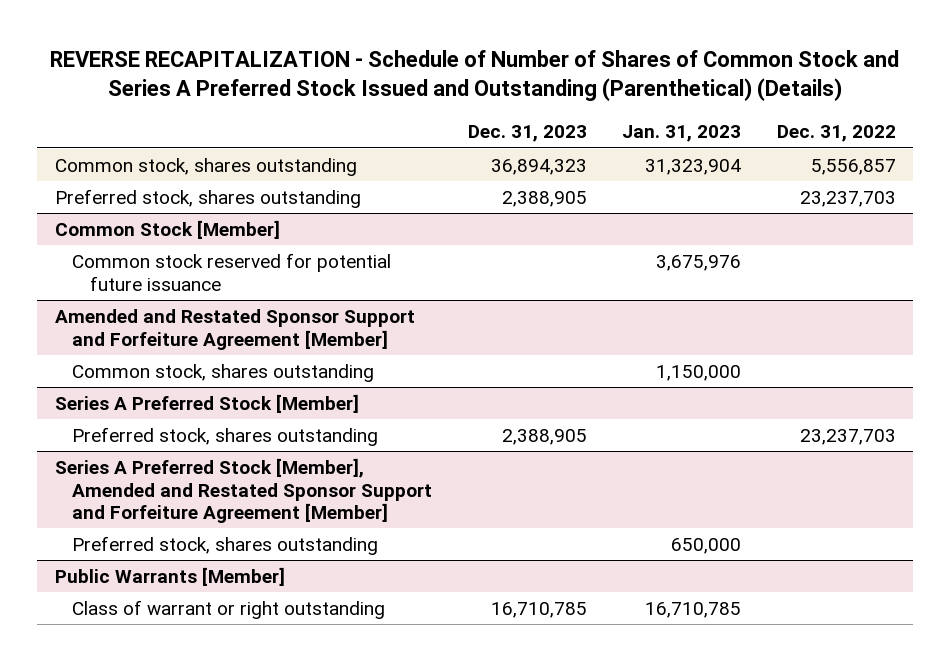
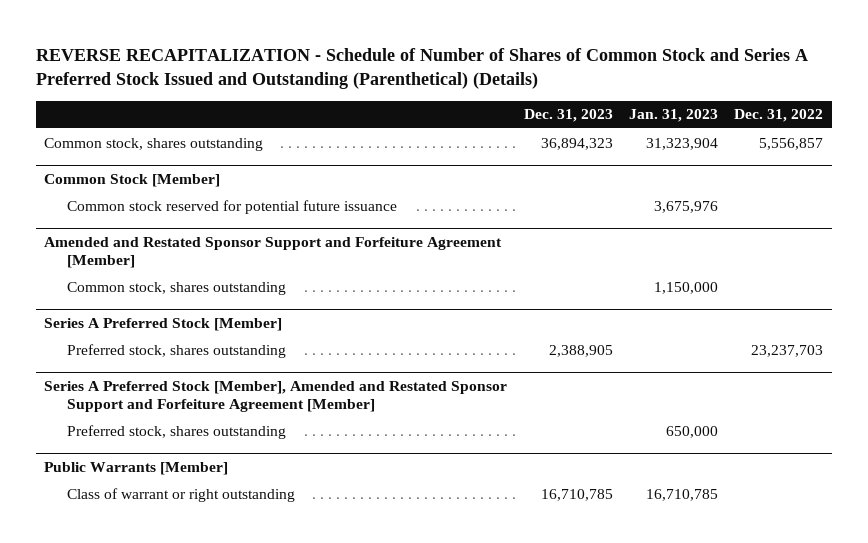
- Preferred stock, shares outstanding | 2,388,905 | | 23,237,703

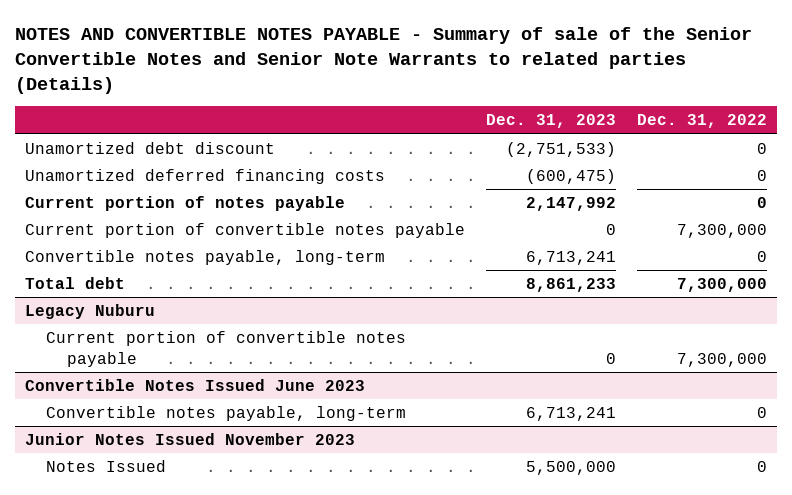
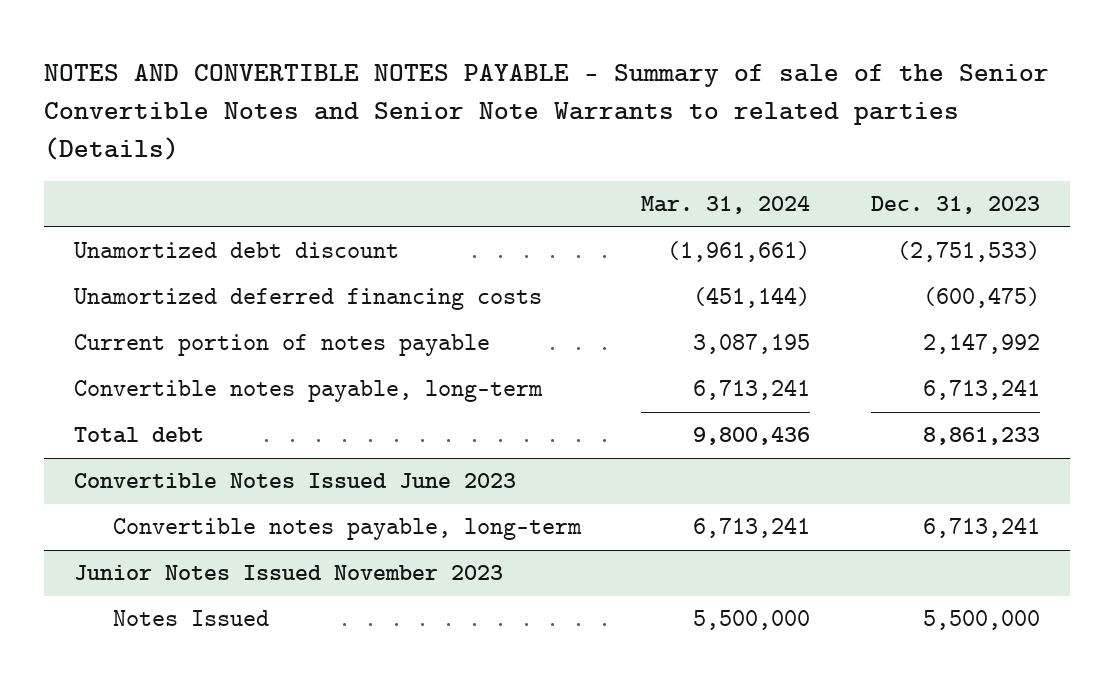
- | Dec. 31, 2023 | Dec. 31, 2022
+ | Mar. 31, 2024 | Dec. 31, 2023
- Current portion of convertible notes payable | 0 | 7,300,000
- Legacy Nuburu
- Current portion of convertible notes payable | 0 | 7,300,000

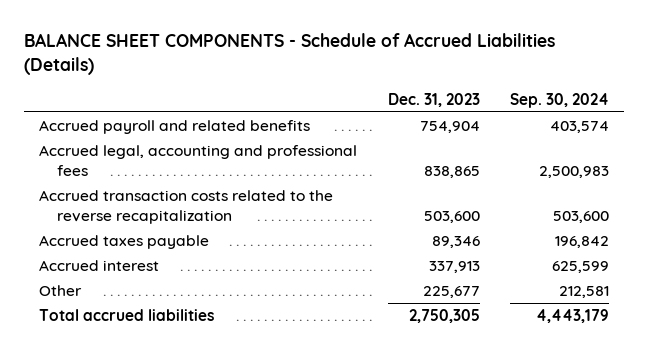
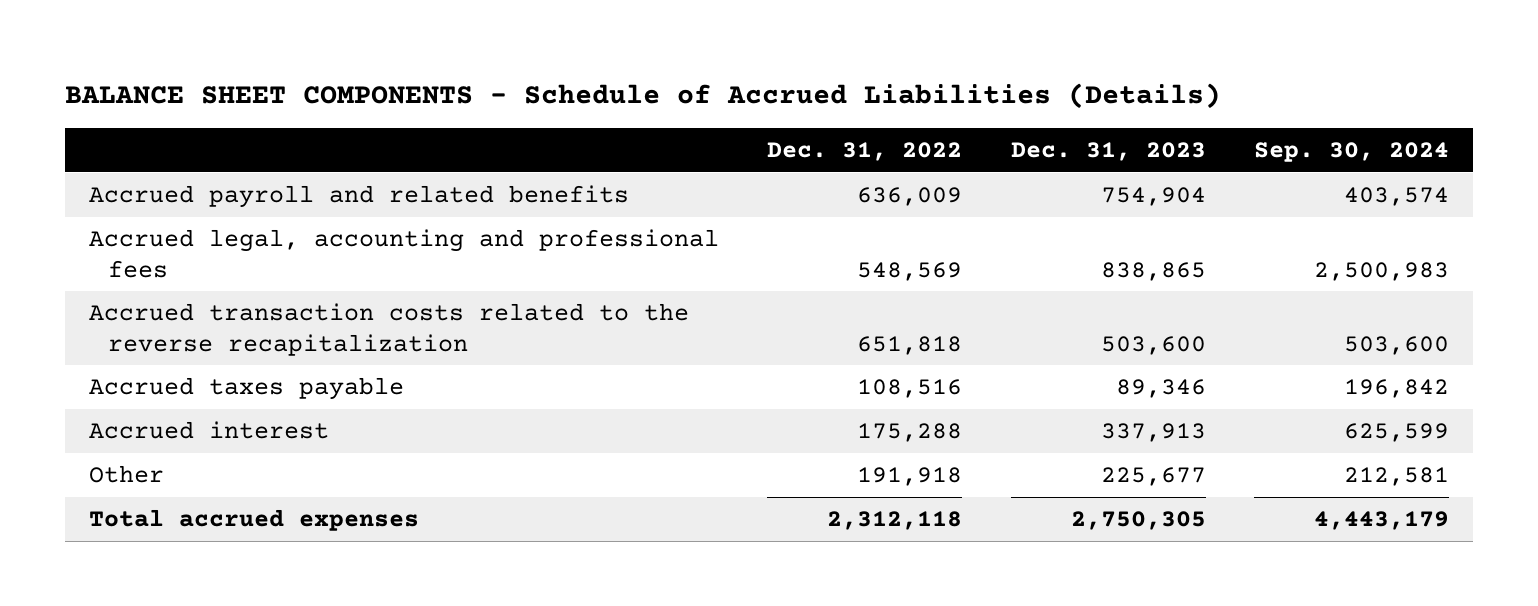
- | Dec. 31, 2023 | Sep. 30, 2024
+ | Dec. 31, 2022 | Dec. 31, 2023 | Sep. 30, 2024
- Total accrued liabilities | 2,750,305 | 4,443,179
+ Total accrued expenses | 2,312,118 | 2,750,305 | 4,443,179

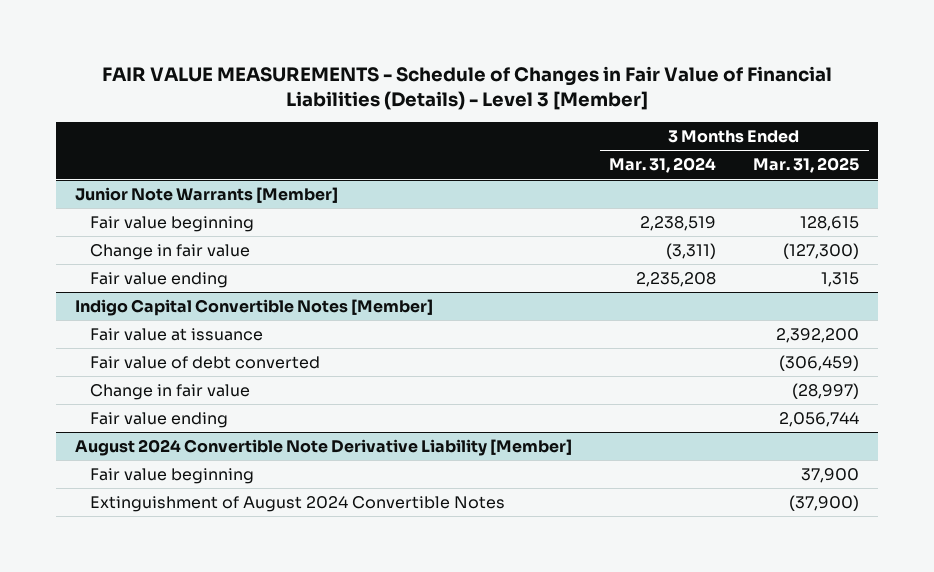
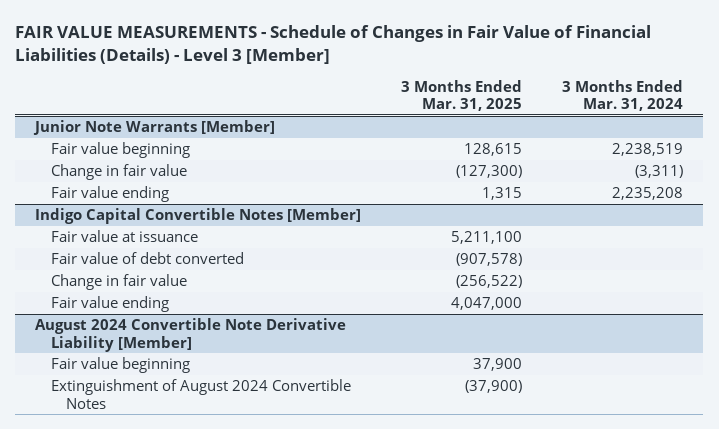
- | 3 Months Ended Mar. 31, 2024 | 3 Months Ended Mar. 31, 2025
+ | 3 Months Ended Mar. 31, 2025 | 3 Months Ended Mar. 31, 2024
@ Indigo Capital Convertible Notes [Member]
- Fair value at issuance | | 2,392,200
- Fair value of debt converted | | (306,459)
- Change in fair value | | (28,997)
- Fair value ending | | 2,056,744
+ Fair value at issuance | 5,211,100 |
+ Fair value of debt converted | (907,578) |
+ Change in fair value | (256,522) |
+ Fair value ending | 4,047,000 |

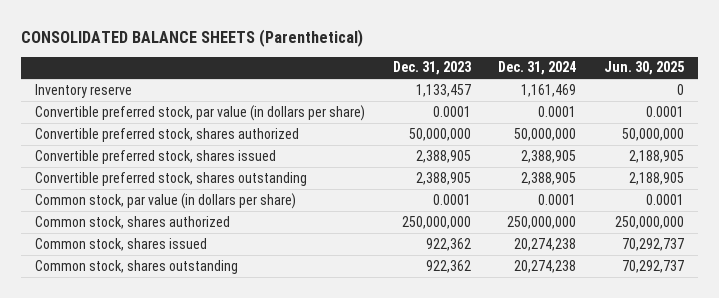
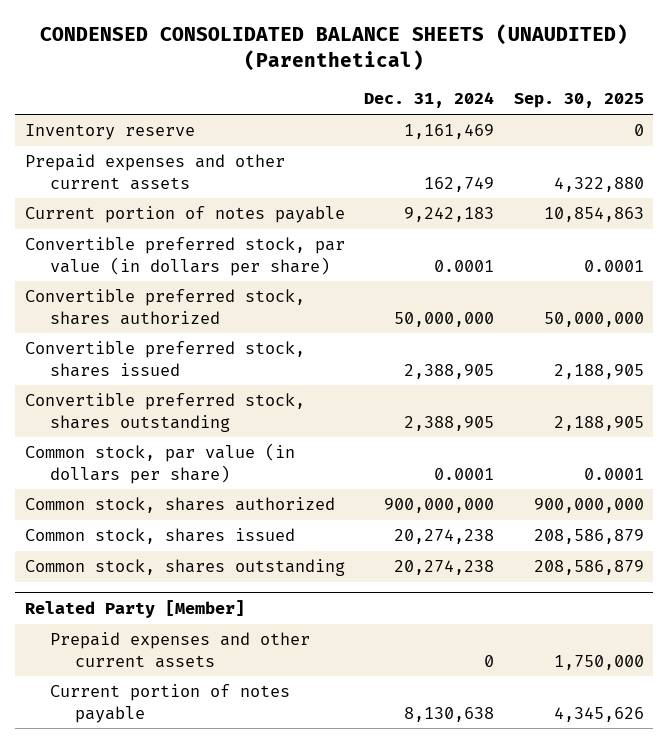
- CONSOLIDATED BALANCE SHEETS (Parenthetical)
+ CONDENSED CONSOLIDATED BALANCE SHEETS (UNAUDITED) (Parenthetical)
- | Dec. 31, 2023 | Dec. 31, 2024 | Jun. 30, 2025
+ | Dec. 31, 2024 | Sep. 30, 2025
+ Prepaid expenses and other current assets | 162,749 | 4,322,880
+ Current portion of notes payable | 9,242,183 | 10,854,863
- Common stock, shares authorized | 250,000,000 | 250,000,000 | 250,000,000
+ Common stock, shares authorized | 900,000,000 | 900,000,000
+ Related Party [Member]
+ Prepaid expenses and other current assets | 0 | 1,750,000
+ Current portion of notes payable | 8,130,638 | 4,345,626

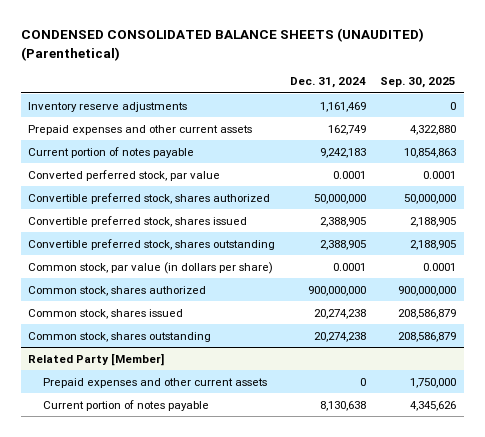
- Inventory reserve | 1,161,469 | 0
+ Inventory reserve adjustments | 1,161,469 | 0
- Convertible preferred stock, par value (in dollars per share) | 0.0001 | 0.0001
+ Converted perferred stock, par value | 0.0001 | 0.0001

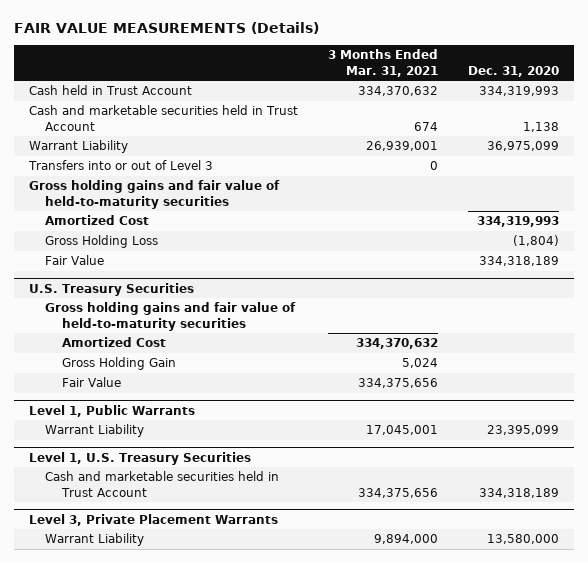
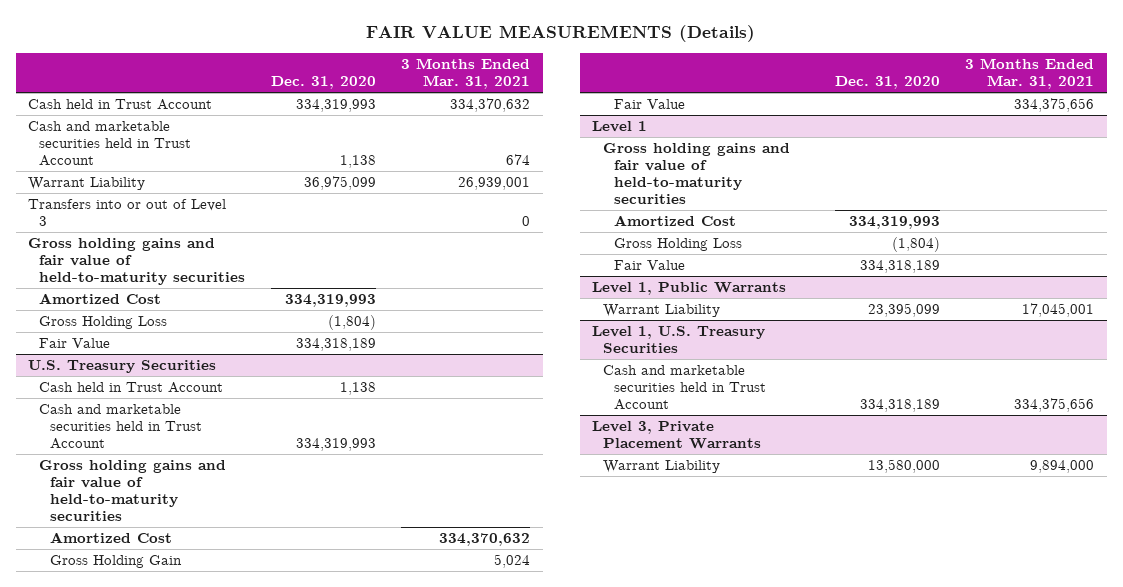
- | 3 Months Ended Mar. 31, 2021 | Dec. 31, 2020
+ | Dec. 31, 2020 | 3 Months Ended Mar. 31, 2021
@ U.S. Treasury Securities
+ Cash held in Trust Account | 1,138 |
+ Cash and marketable securities held in Trust Account | 334,319,993 |
+ Level 1
+ Gross holding gains and fair value of held-to-maturity securities
+ Amortized Cost | 334,319,993 |
+ Gross Holding Loss | (1,804) |
+ Fair Value | 334,318,189 |

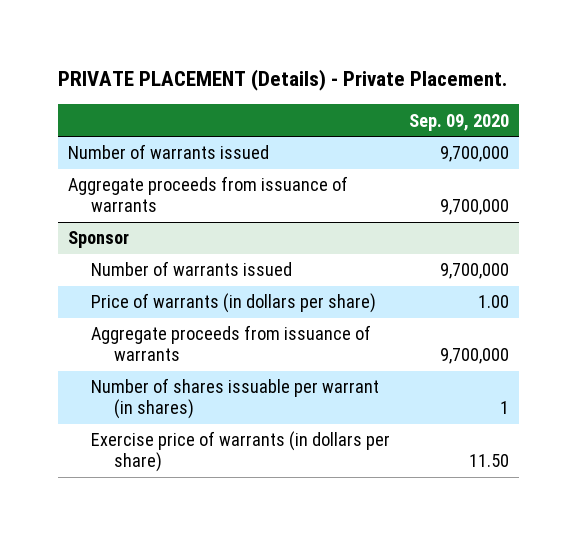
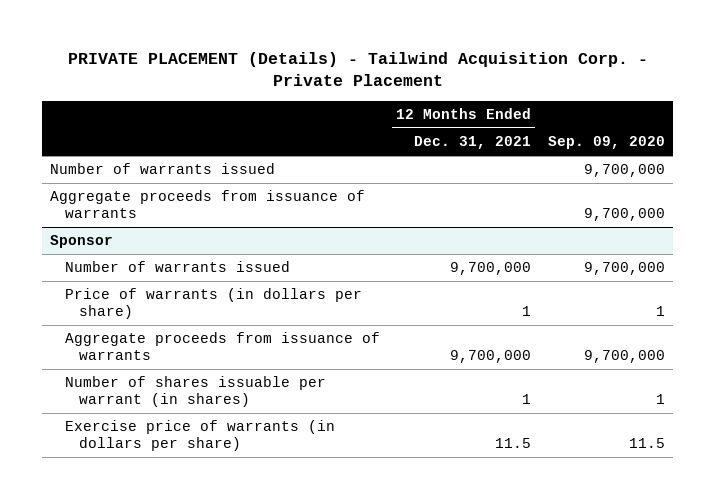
- PRIVATE PLACEMENT (Details) - Private Placement.
+ PRIVATE PLACEMENT (Details) - Tailwind Acquisition Corp. - Private Placement
- | Sep. 09, 2020
+ | 12 Months Ended Dec. 31, 2021 | Sep. 09, 2020
@ Sponsor
- Price of warrants (in dollars per share) | 1.00
+ Price of warrants (in dollars per share) | 1 | 1
- Exercise price of warrants (in dollars per share) | 11.50
+ Exercise price of warrants (in dollars per share) | 11.5 | 11.5

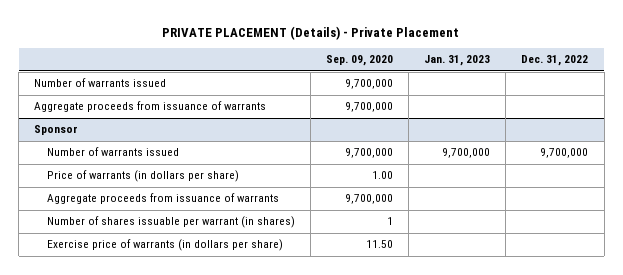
- PRIVATE PLACEMENT (Details) - Tailwind Acquisition Corp. - Private Placement
+ PRIVATE PLACEMENT (Details) - Private Placement
- | 12 Months Ended Dec. 31, 2021 | Sep. 09, 2020
+ | Sep. 09, 2020 | Jan. 31, 2023 | Dec. 31, 2022
@ Sponsor
- Price of warrants (in dollars per share) | 1 | 1
+ Price of warrants (in dollars per share) | 1.00 | |
- Exercise price of warrants (in dollars per share) | 11.5 | 11.5
+ Exercise price of warrants (in dollars per share) | 11.50 | |

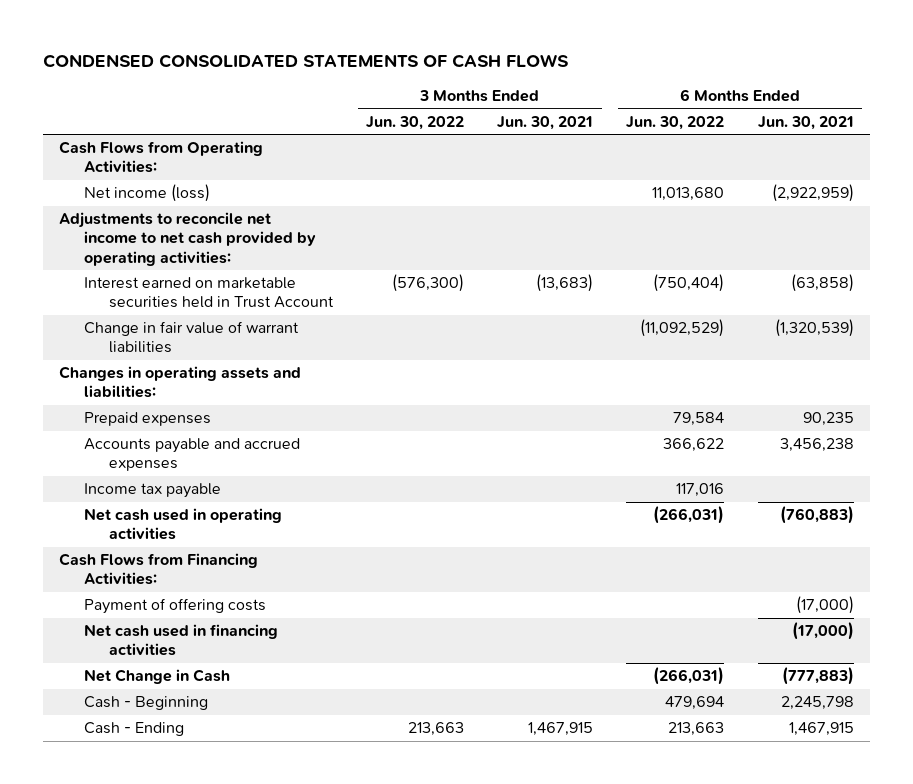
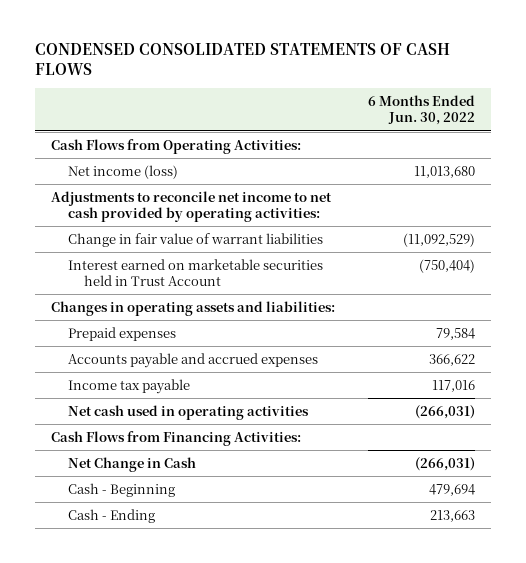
- | 3 Months Ended Jun. 30, 2022 | 3 Months Ended Jun. 30, 2021 | 6 Months Ended Jun. 30, 2022 | 6 Months Ended Jun. 30, 2021
+ | 6 Months Ended Jun. 30, 2022
moved down: Interest earned on marketable securities held in Trust Account | (750,404)
- Payment of offering costs | | | | (17,000)
- Net cash used in financing activities | | | | (17,000)

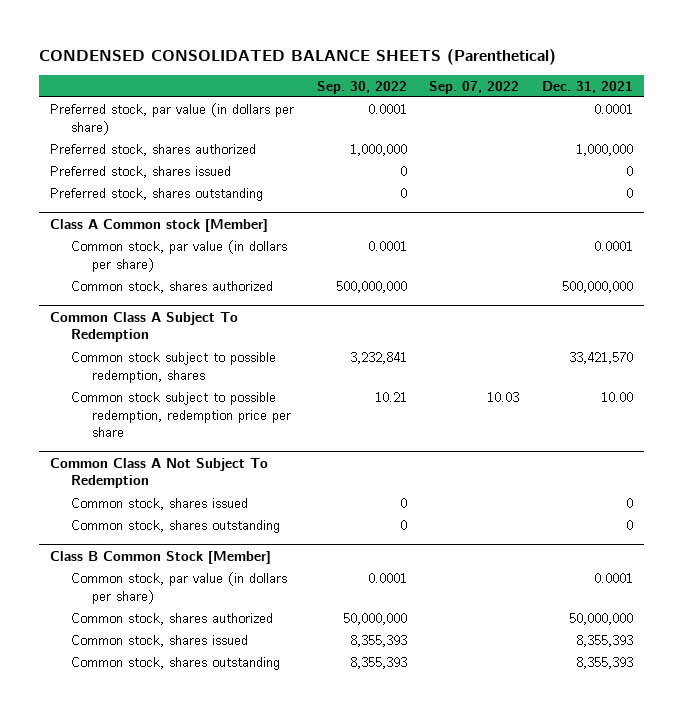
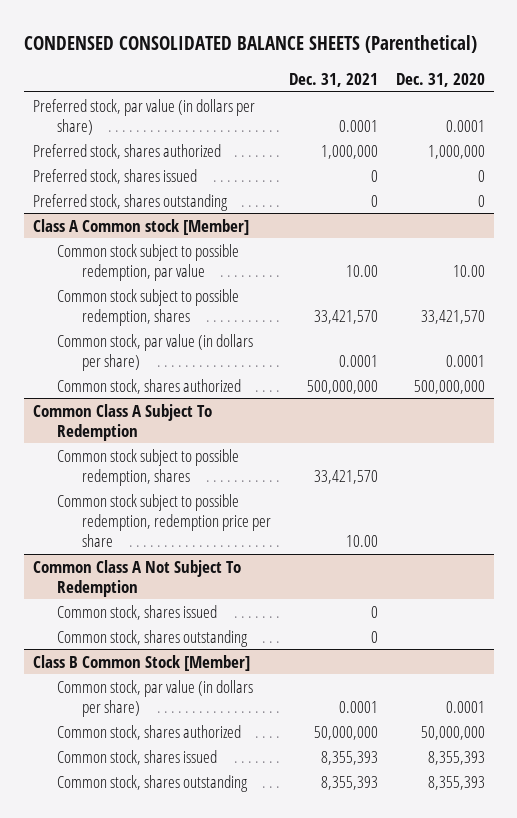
- | Sep. 30, 2022 | Sep. 07, 2022 | Dec. 31, 2021
+ | Dec. 31, 2021 | Dec. 31, 2020
@ Class A Common stock [Member]
+ Common stock subject to possible redemption, par value | 10.00 | 10.00
+ Common stock subject to possible redemption, shares | 33,421,570 | 33,421,570

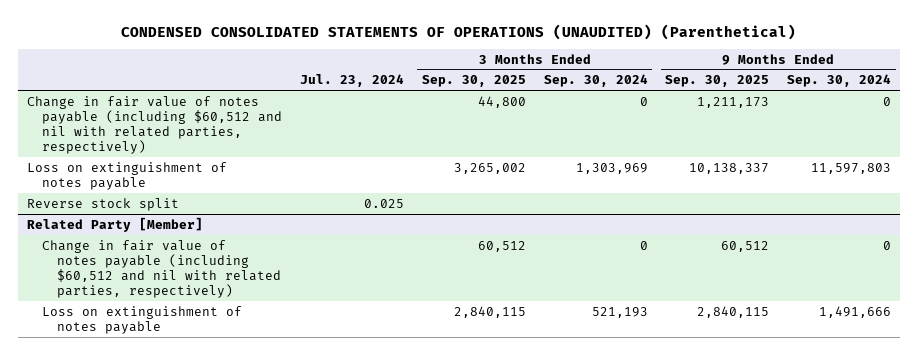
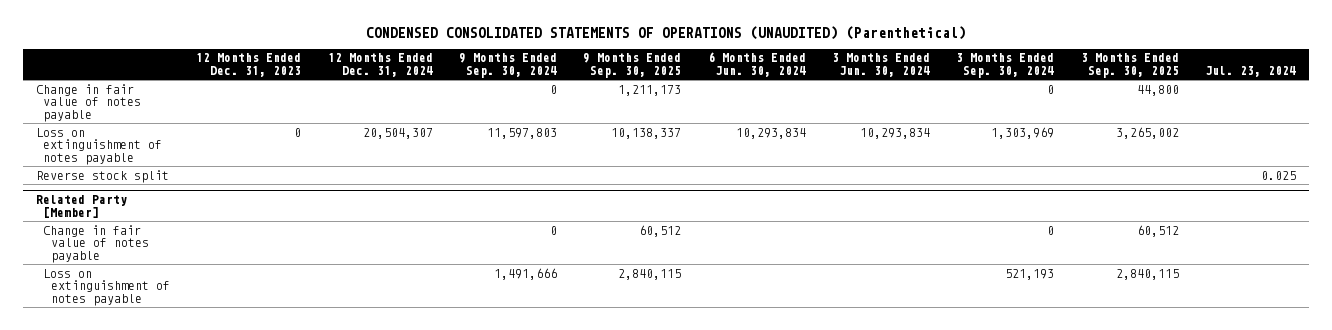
- | Jul. 23, 2024 | 3 Months Ended Sep. 30, 2025 | 3 Months Ended Sep. 30, 2024 | 9 Months Ended Sep. 30, 2025 | 9 Months Ended Sep. 30, 2024
+ | 12 Months Ended Dec. 31, 2023 | 12 Months Ended Dec. 31, 2024 | 9 Months Ended Sep. 30, 2024 | 9 Months Ended Sep. 30, 2025 | 6 Months Ended Jun. 30, 2024 | 3 Months Ended Jun. 30, 2024 | 3 Months Ended Sep. 30, 2024 | 3 Months Ended Sep. 30, 2025 | Jul. 23, 2024
- Change in fair value of notes payable (including $60,512 and nil with related parties, respectively) | | 44,800 | 0 | 1,211,173 | 0
+ Change in fair value of notes payable | | | 0 | 1,211,173 | | | 0 | 44,800 |
@ Related Party [Member]
- Change in fair value of notes payable (including $60,512 and nil with related parties, respectively) | | 60,512 | 0 | 60,512 | 0
+ Change in fair value of notes payable | | | 0 | 60,512 | | | 0 | 60,512 |

